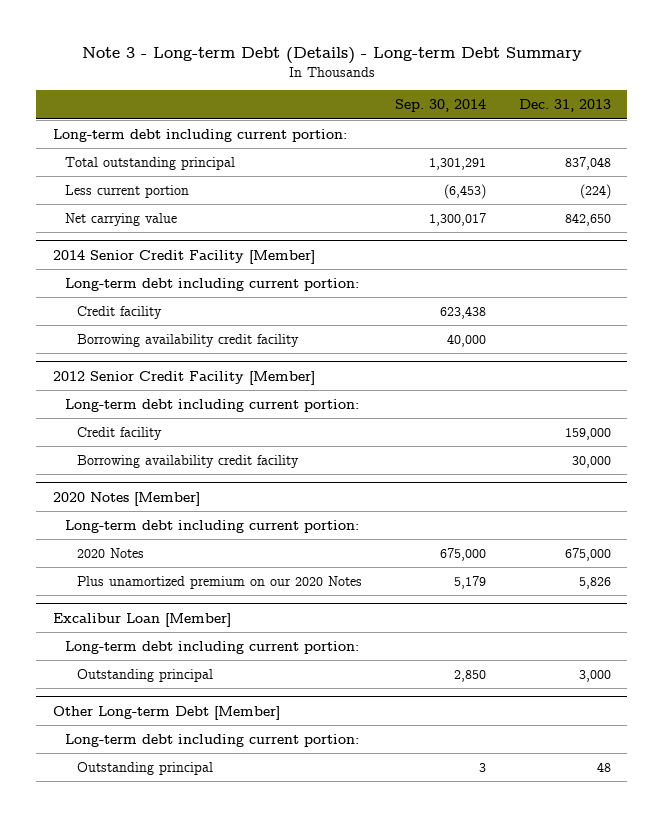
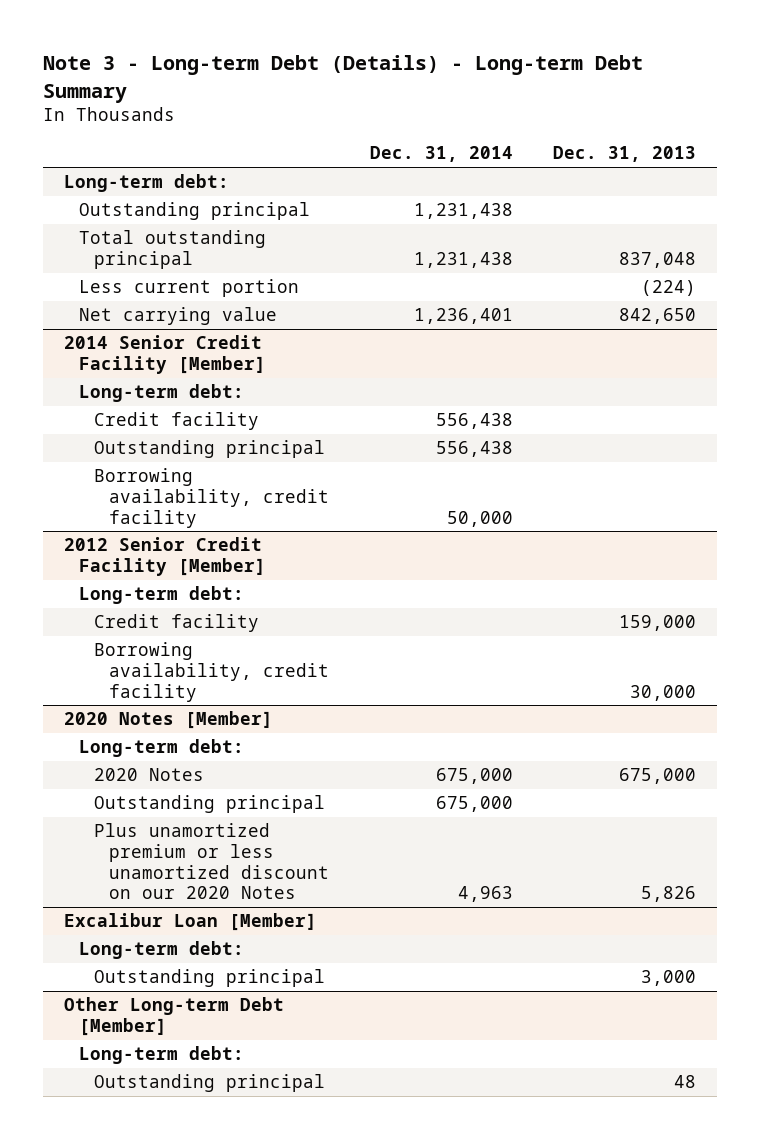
- | Sep. 30, 2014 | Dec. 31, 2013
+ | Dec. 31, 2014 | Dec. 31, 2013
- Long-term debt including current portion:
+ Long-term debt:
+ Outstanding principal | 1,231,438 |
@ 2014 Senior Credit Facility [Member]
- Long-term debt including current portion:
+ Long-term debt:
- Borrowing availability credit facility | 40,000 |
+ Outstanding principal | 556,438 |
+ Borrowing availability, credit facility | 50,000 |
@ 2012 Senior Credit Facility [Member]
- Long-term debt including current portion:
+ Long-term debt:
- Borrowing availability credit facility | | 30,000
+ Borrowing availability, credit facility | | 30,000
@ 2020 Notes [Member]
- Long-term debt including current portion:
+ Long-term debt:
- Plus unamortized premium on our 2020 Notes | 5,179 | 5,826
+ Outstanding principal | 675,000 |
+ Plus unamortized premium or less unamortized discount on our 2020 Notes | 4,963 | 5,826
@ Excalibur Loan [Member]
- Long-term debt including current portion:
+ Long-term debt:
@ Other Long-term Debt [Member]
- Long-term debt including current portion:
+ Long-term debt:

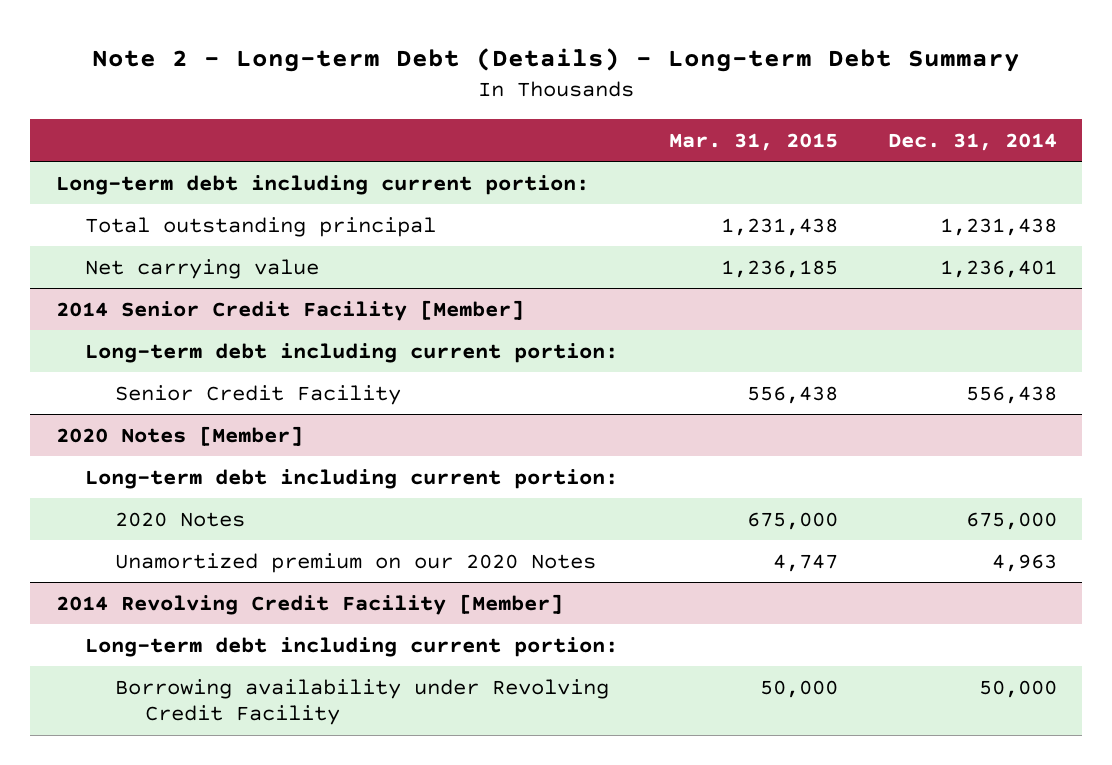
- Note 3 - Long-term Debt (Details) - Long-term Debt Summary
+ Note 2 - Long-term Debt (Details) - Long-term Debt Summary
- | Dec. 31, 2014 | Dec. 31, 2013
+ | Mar. 31, 2015 | Dec. 31, 2014
- Long-term debt:
- Outstanding principal | 1,231,438 |
+ Long-term debt including current portion:
- Less current portion | | (224)
@ 2014 Senior Credit Facility [Member]
- Long-term debt:
- Credit facility | 556,438 |
- Outstanding principal | 556,438 |
- Borrowing availability, credit facility | 50,000 |
- 2012 Senior Credit Facility [Member]
- Long-term debt:
- Credit facility | | 159,000
- Borrowing availability, credit facility | | 30,000
@ 2014 Senior Credit Facility [Member]
+ Long-term debt including current portion:
+ Senior Credit Facility | 556,438 | 556,438
@ 2020 Notes [Member]
- Long-term debt:
+ Long-term debt including current portion:
- Outstanding principal | 675,000 |
- Plus unamortized premium or less unamortized discount on our 2020 Notes | 4,963 | 5,826
- Excalibur Loan [Member]
- Long-term debt:
- Outstanding principal | | 3,000
- Other Long-term Debt [Member]
- Long-term debt:
- Outstanding principal | | 48
@ 2020 Notes [Member]
+ Unamortized premium on our 2020 Notes | 4,747 | 4,963
+ 2014 Revolving Credit Facility [Member]
+ Long-term debt including current portion:
+ Borrowing availability under Revolving Credit Facility | 50,000 | 50,000

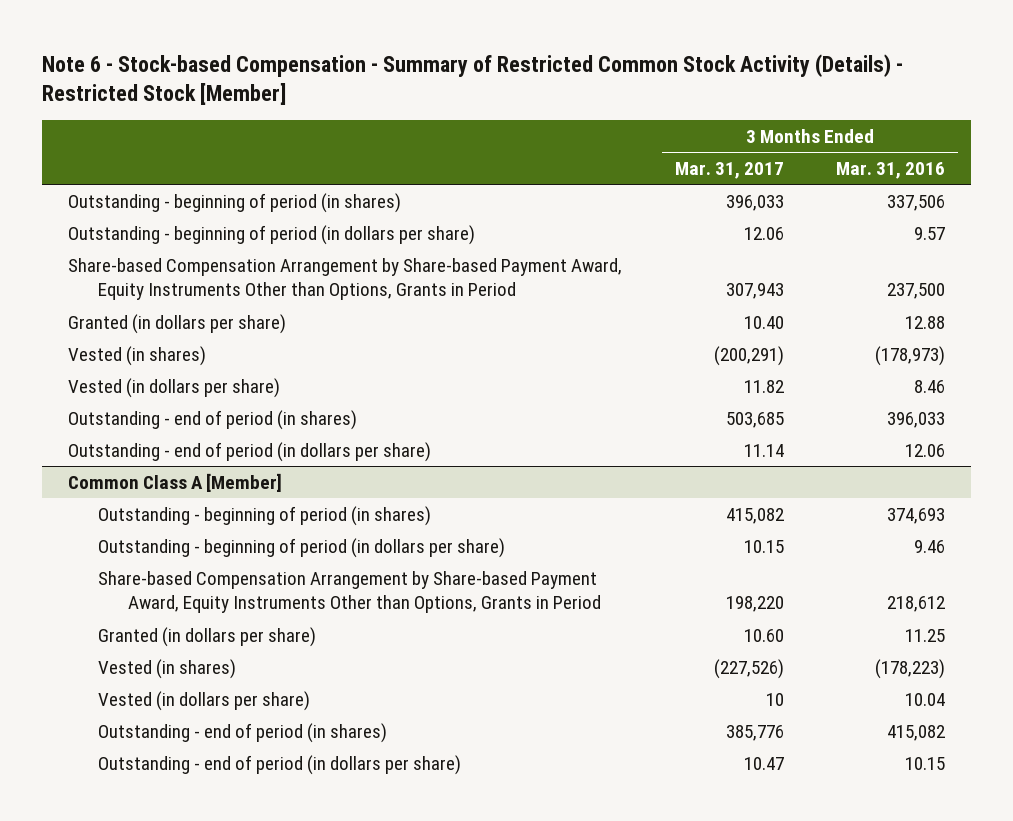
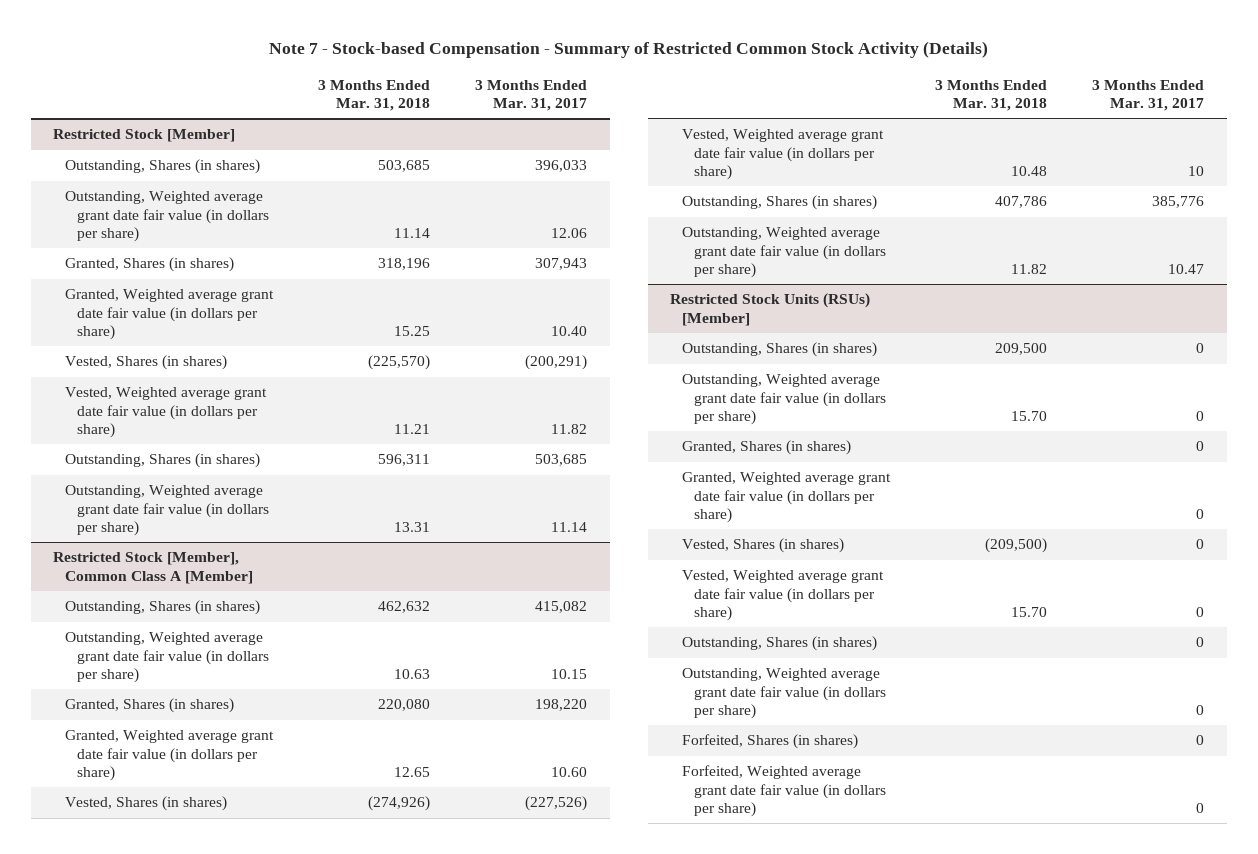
- Note 6 - Stock-based Compensation - Summary of Restricted Common Stock Activity (Details) - Restricted Stock [Member]
+ Note 7 - Stock-based Compensation - Summary of Restricted Common Stock Activity (Details)
- | 3 Months Ended Mar. 31, 2017 | 3 Months Ended Mar. 31, 2016
+ | 3 Months Ended Mar. 31, 2018 | 3 Months Ended Mar. 31, 2017
- Outstanding - beginning of period (in shares) | 396,033 | 337,506
- Outstanding - beginning of period (in dollars per share) | 12.06 | 9.57
- Share-based Compensation Arrangement by Share-based Payment Award, Equity Instruments Other than Options, Grants in Period | 307,943 | 237,500
- Granted (in dollars per share) | 10.40 | 12.88
- Vested (in shares) | (200,291) | (178,973)
- Vested (in dollars per share) | 11.82 | 8.46
- Outstanding - end of period (in shares) | 503,685 | 396,033
- Outstanding - end of period (in dollars per share) | 11.14 | 12.06
- Common Class A [Member]
- Outstanding - beginning of period (in shares) | 415,082 | 374,693
- Outstanding - beginning of period (in dollars per share) | 10.15 | 9.46
- Share-based Compensation Arrangement by Share-based Payment Award, Equity Instruments Other than Options, Grants in Period | 198,220 | 218,612
- Granted (in dollars per share) | 10.60 | 11.25
- Vested (in shares) | (227,526) | (178,223)
- Vested (in dollars per share) | 10 | 10.04
- Outstanding - end of period (in shares) | 385,776 | 415,082
- Outstanding - end of period (in dollars per share) | 10.47 | 10.15
+ Restricted Stock [Member]
+ Outstanding, Shares (in shares) | 503,685 | 396,033
+ Outstanding, Weighted average grant date fair value (in dollars per share) | 11.14 | 12.06
+ Granted, Shares (in shares) | 318,196 | 307,943
+ Granted, Weighted average grant date fair value (in dollars per share) | 15.25 | 10.40
+ Vested, Shares (in shares) | (225,570) | (200,291)
+ Vested, Weighted average grant date fair value (in dollars per share) | 11.21 | 11.82
+ Outstanding, Shares (in shares) | 596,311 | 503,685
+ Outstanding, Weighted average grant date fair value (in dollars per share) | 13.31 | 11.14
+ Restricted Stock [Member], Common Class A [Member]
+ Outstanding, Shares (in shares) | 462,632 | 415,082
+ Outstanding, Weighted average grant date fair value (in dollars per share) | 10.63 | 10.15
+ Granted, Shares (in shares) | 220,080 | 198,220
+ Granted, Weighted average grant date fair value (in dollars per share) | 12.65 | 10.60
+ Vested, Shares (in shares) | (274,926) | (227,526)
+ Vested, Weighted average grant date fair value (in dollars per share) | 10.48 | 10
+ Outstanding, Shares (in shares) | 407,786 | 385,776
+ Outstanding, Weighted average grant date fair value (in dollars per share) | 11.82 | 10.47
+ Restricted Stock Units (RSUs) [Member]
+ Outstanding, Shares (in shares) | 209,500 | 0
+ Outstanding, Weighted average grant date fair value (in dollars per share) | 15.70 | 0
+ Granted, Shares (in shares) | | 0
+ Granted, Weighted average grant date fair value (in dollars per share) | | 0
+ Vested, Shares (in shares) | (209,500) | 0
+ Vested, Weighted average grant date fair value (in dollars per share) | 15.70 | 0
+ Outstanding, Shares (in shares) | | 0
+ Outstanding, Weighted average grant date fair value (in dollars per share) | | 0
+ Forfeited, Shares (in shares) | | 0
+ Forfeited, Weighted average grant date fair value (in dollars per share) | | 0

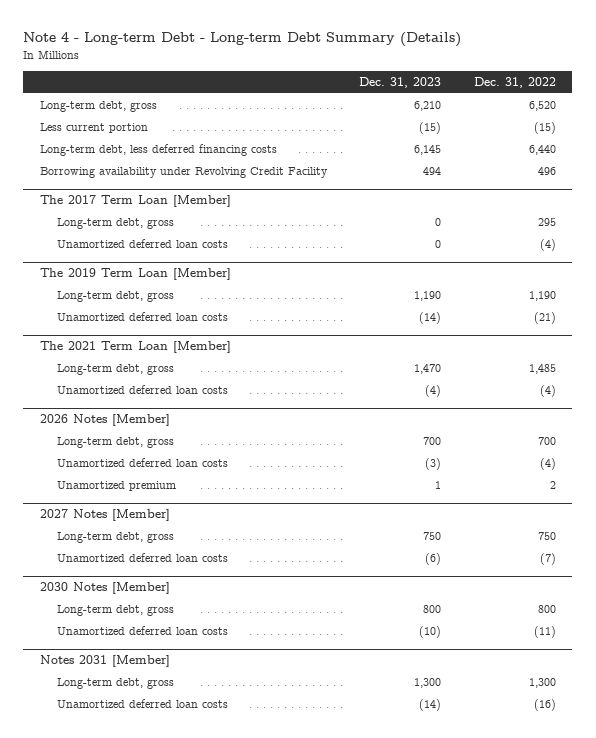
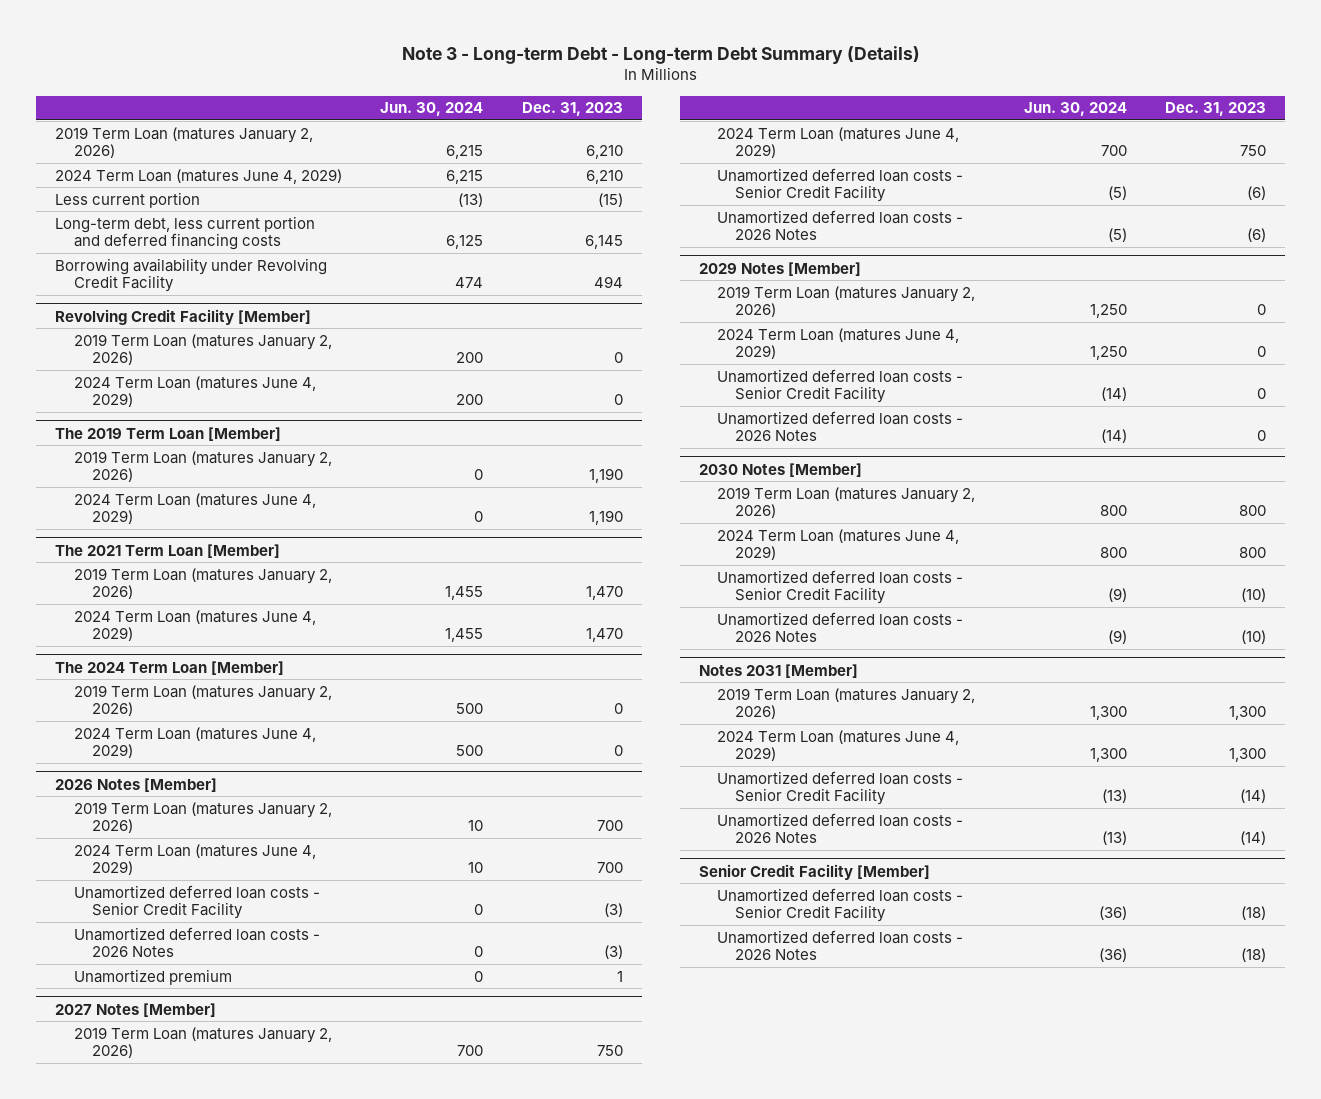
- Note 4 - Long-term Debt - Long-term Debt Summary (Details)
+ Note 3 - Long-term Debt - Long-term Debt Summary (Details)
- | Dec. 31, 2023 | Dec. 31, 2022
+ | Jun. 30, 2024 | Dec. 31, 2023
- Long-term debt, gross | 6,210 | 6,520
+ 2019 Term Loan (matures January 2, 2026) | 6,215 | 6,210
+ 2024 Term Loan (matures June 4, 2029) | 6,215 | 6,210
- Long-term debt, less deferred financing costs | 6,145 | 6,440
+ Long-term debt, less current portion and deferred financing costs | 6,125 | 6,145
- The 2017 Term Loan [Member]
- Long-term debt, gross | 0 | 295
- Unamortized deferred loan costs | 0 | (4)
+ Revolving Credit Facility [Member]
+ 2019 Term Loan (matures January 2, 2026) | 200 | 0
+ 2024 Term Loan (matures June 4, 2029) | 200 | 0
@ The 2019 Term Loan [Member]
- Long-term debt, gross | 1,190 | 1,190
- Unamortized deferred loan costs | (14) | (21)
+ 2019 Term Loan (matures January 2, 2026) | 0 | 1,190
+ 2024 Term Loan (matures June 4, 2029) | 0 | 1,190
@ The 2021 Term Loan [Member]
- Long-term debt, gross | 1,470 | 1,485
- Unamortized deferred loan costs | (4) | (4)
+ 2019 Term Loan (matures January 2, 2026) | 1,455 | 1,470
+ 2024 Term Loan (matures June 4, 2029) | 1,455 | 1,470
+ The 2024 Term Loan [Member]
+ 2019 Term Loan (matures January 2, 2026) | 500 | 0
+ 2024 Term Loan (matures June 4, 2029) | 500 | 0
@ 2026 Notes [Member]
- Long-term debt, gross | 700 | 700
- Unamortized deferred loan costs | (3) | (4)
+ 2019 Term Loan (matures January 2, 2026) | 10 | 700
+ 2024 Term Loan (matures June 4, 2029) | 10 | 700
+ Unamortized deferred loan costs - Senior Credit Facility | 0 | (3)
+ Unamortized deferred loan costs - 2026 Notes | 0 | (3)
@ 2027 Notes [Member]
- Long-term debt, gross | 750 | 750
- Unamortized deferred loan costs | (6) | (7)
+ 2019 Term Loan (matures January 2, 2026) | 700 | 750
+ 2024 Term Loan (matures June 4, 2029) | 700 | 750
+ Unamortized deferred loan costs - Senior Credit Facility | (5) | (6)
+ Unamortized deferred loan costs - 2026 Notes | (5) | (6)
+ 2029 Notes [Member]
+ 2019 Term Loan (matures January 2, 2026) | 1,250 | 0
+ 2024 Term Loan (matures June 4, 2029) | 1,250 | 0
+ Unamortized deferred loan costs - Senior Credit Facility | (14) | 0
+ Unamortized deferred loan costs - 2026 Notes | (14) | 0
@ 2030 Notes [Member]
- Long-term debt, gross | 800 | 800
- Unamortized deferred loan costs | (10) | (11)
+ 2019 Term Loan (matures January 2, 2026) | 800 | 800
+ 2024 Term Loan (matures June 4, 2029) | 800 | 800
+ Unamortized deferred loan costs - Senior Credit Facility | (9) | (10)
+ Unamortized deferred loan costs - 2026 Notes | (9) | (10)
@ Notes 2031 [Member]
- Long-term debt, gross | 1,300 | 1,300
- Unamortized deferred loan costs | (14) | (16)
+ 2019 Term Loan (matures January 2, 2026) | 1,300 | 1,300
+ 2024 Term Loan (matures June 4, 2029) | 1,300 | 1,300
+ Unamortized deferred loan costs - Senior Credit Facility | (13) | (14)
+ Unamortized deferred loan costs - 2026 Notes | (13) | (14)
+ Senior Credit Facility [Member]
+ Unamortized deferred loan costs - Senior Credit Facility | (36) | (18)
+ Unamortized deferred loan costs - 2026 Notes | (36) | (18)

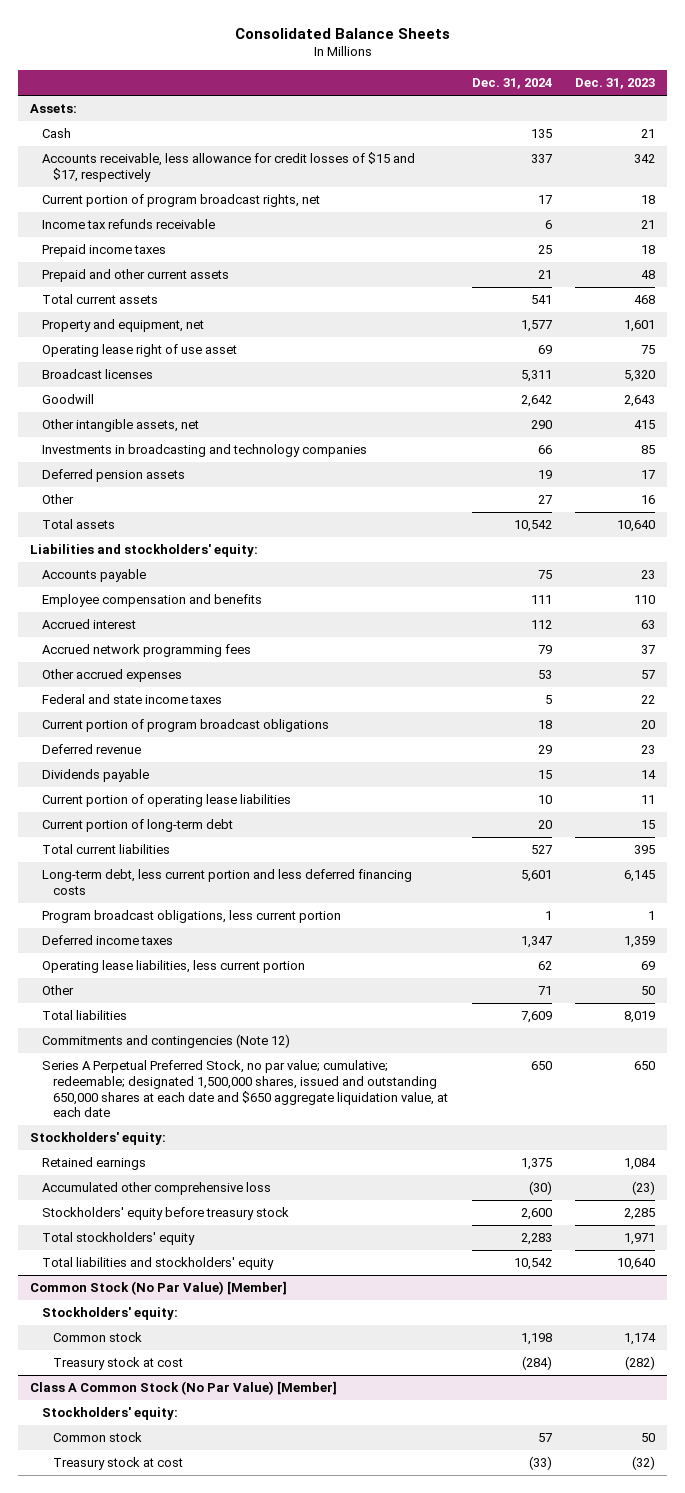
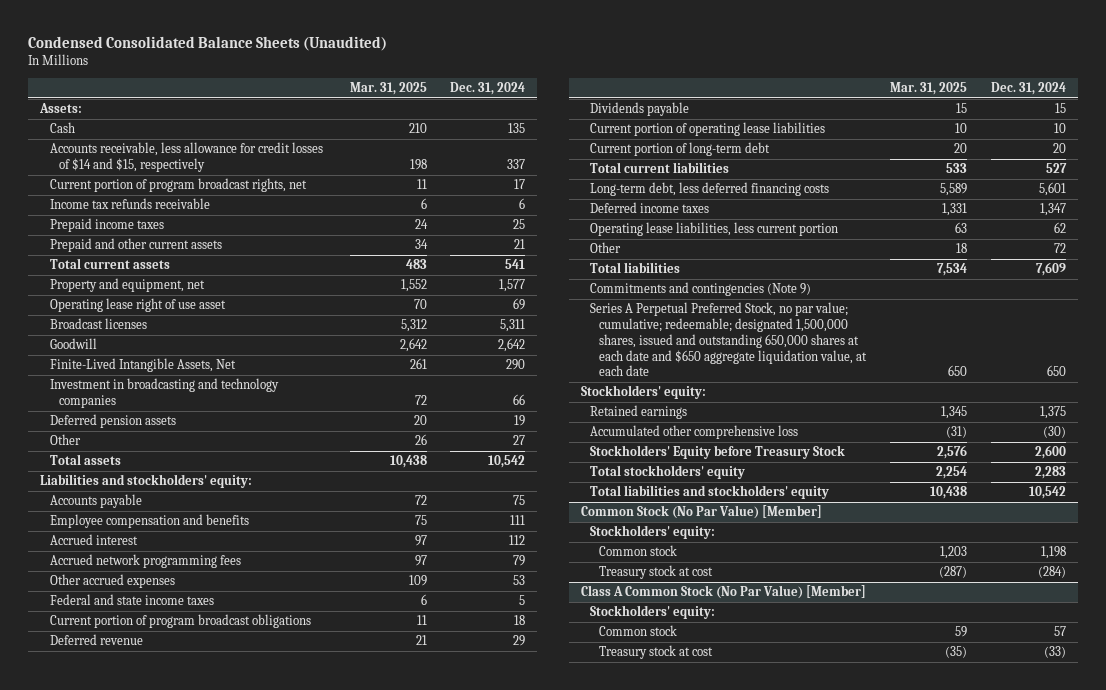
- Consolidated Balance Sheets
+ Condensed Consolidated Balance Sheets (Unaudited)
- | Dec. 31, 2024 | Dec. 31, 2023
+ | Mar. 31, 2025 | Dec. 31, 2024
- Accounts receivable, less allowance for credit losses of $15 and $17, respectively | 337 | 342
+ Accounts receivable, less allowance for credit losses of $14 and $15, respectively | 198 | 337
- Other intangible assets, net | 290 | 415
- Investments in broadcasting and technology companies | 66 | 85
+ Finite-Lived Intangible Assets, Net | 261 | 290
+ Investment in broadcasting and technology companies | 72 | 66
- Long-term debt, less current portion and less deferred financing costs | 5,601 | 6,145
- Program broadcast obligations, less current portion | 1 | 1
+ Long-term debt, less deferred financing costs | 5,589 | 5,601
- Other | 71 | 50
+ Other | 18 | 72
- Commitments and contingencies (Note 12)
+ Commitments and contingencies (Note 9)
- Stockholders' equity before treasury stock | 2,600 | 2,285
+ Stockholders' Equity before Treasury Stock | 2,576 | 2,600

